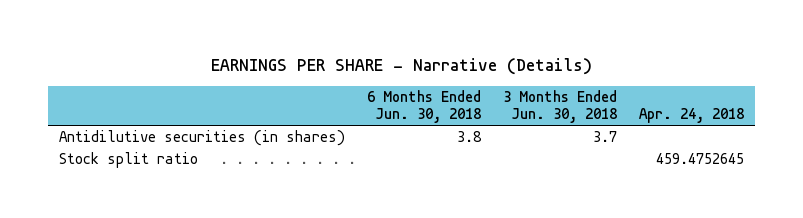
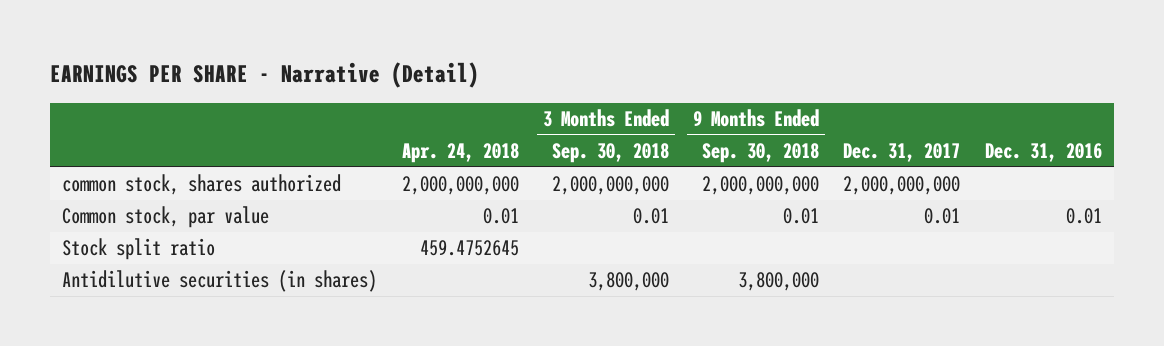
- EARNINGS PER SHARE - Narrative (Details)
+ EARNINGS PER SHARE - Narrative (Detail)
- | 6 Months Ended Jun. 30, 2018 | 3 Months Ended Jun. 30, 2018 | Apr. 24, 2018
+ | Apr. 24, 2018 | 3 Months Ended Sep. 30, 2018 | 9 Months Ended Sep. 30, 2018 | Dec. 31, 2017 | Dec. 31, 2016
+ common stock, shares authorized | 2,000,000,000 | 2,000,000,000 | 2,000,000,000 | 2,000,000,000 |
+ Common stock, par value | 0.01 | 0.01 | 0.01 | 0.01 | 0.01
moved down: Antidilutive securities (in shares) | | 3,800,000 | 3,800,000 | |

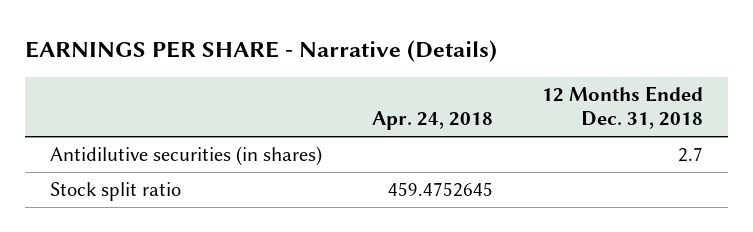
- EARNINGS PER SHARE - Narrative (Detail)
+ EARNINGS PER SHARE - Narrative (Details)
- | Apr. 24, 2018 | 3 Months Ended Sep. 30, 2018 | 9 Months Ended Sep. 30, 2018 | Dec. 31, 2017 | Dec. 31, 2016
+ | Apr. 24, 2018 | 12 Months Ended Dec. 31, 2018
- common stock, shares authorized | 2,000,000,000 | 2,000,000,000 | 2,000,000,000 | 2,000,000,000 |
- Common stock, par value | 0.01 | 0.01 | 0.01 | 0.01 | 0.01
moved down: Stock split ratio | 459.4752645 |

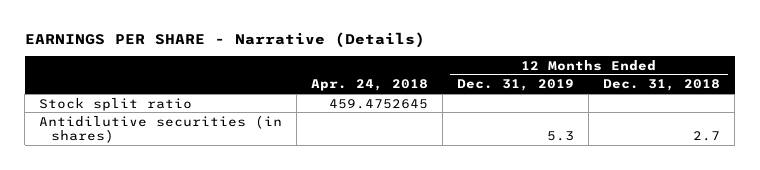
- | Apr. 24, 2018 | 12 Months Ended Dec. 31, 2018
+ | Apr. 24, 2018 | 12 Months Ended Dec. 31, 2019 | 12 Months Ended Dec. 31, 2018
moved down: Antidilutive securities (in shares) | | 5.3 | 2.7

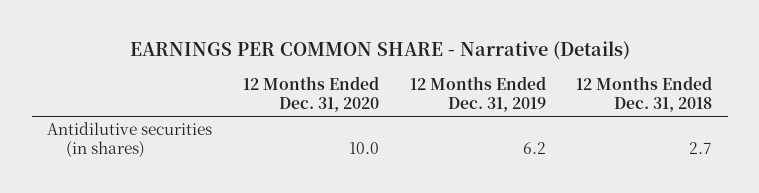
- EARNINGS PER SHARE - Narrative (Details)
+ EARNINGS PER COMMON SHARE - Narrative (Details)
- | Apr. 24, 2018 | 12 Months Ended Dec. 31, 2019 | 12 Months Ended Dec. 31, 2018
+ | 12 Months Ended Dec. 31, 2020 | 12 Months Ended Dec. 31, 2019 | 12 Months Ended Dec. 31, 2018
- Stock split ratio | 459.4752645 | |
- Antidilutive securities (in shares) | | 5.3 | 2.7
+ Antidilutive securities (in shares) | 10.0 | 6.2 | 2.7

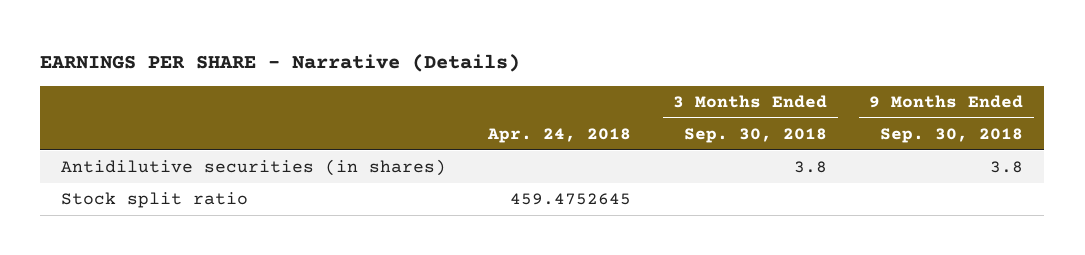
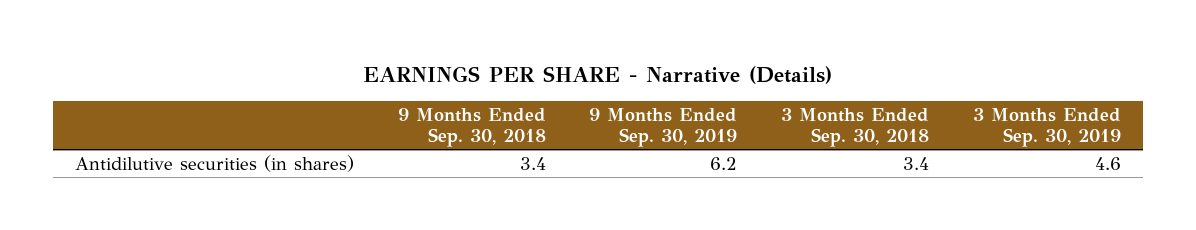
- | Apr. 24, 2018 | 3 Months Ended Sep. 30, 2018 | 9 Months Ended Sep. 30, 2018
+ | 9 Months Ended Sep. 30, 2018 | 9 Months Ended Sep. 30, 2019 | 3 Months Ended Sep. 30, 2018 | 3 Months Ended Sep. 30, 2019
- Antidilutive securities (in shares) | | 3.8 | 3.8
- Stock split ratio | 459.4752645 | |
+ Antidilutive securities (in shares) | 3.4 | 6.2 | 3.4 | 4.6

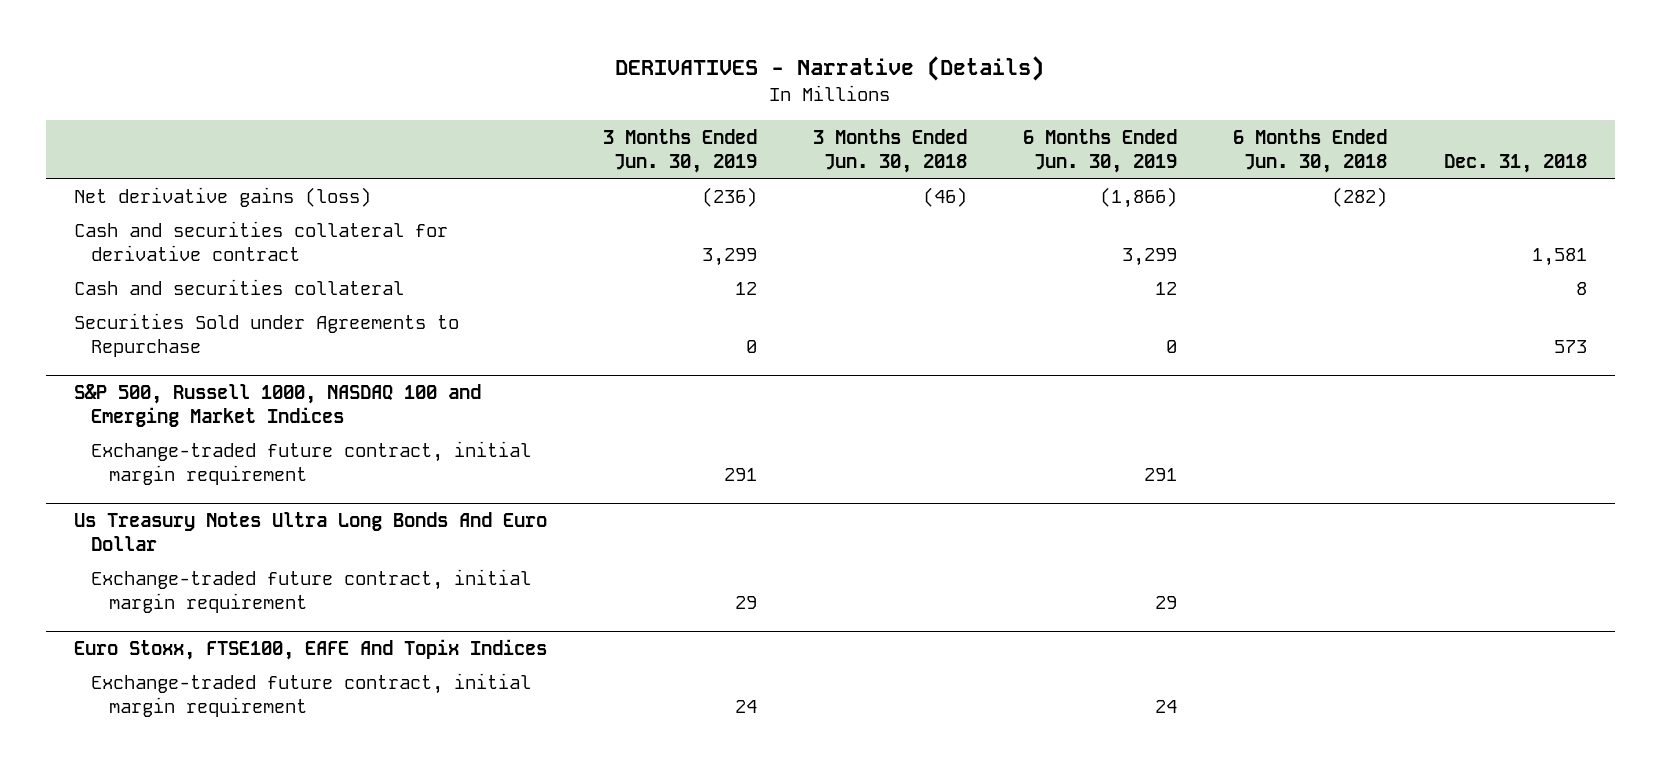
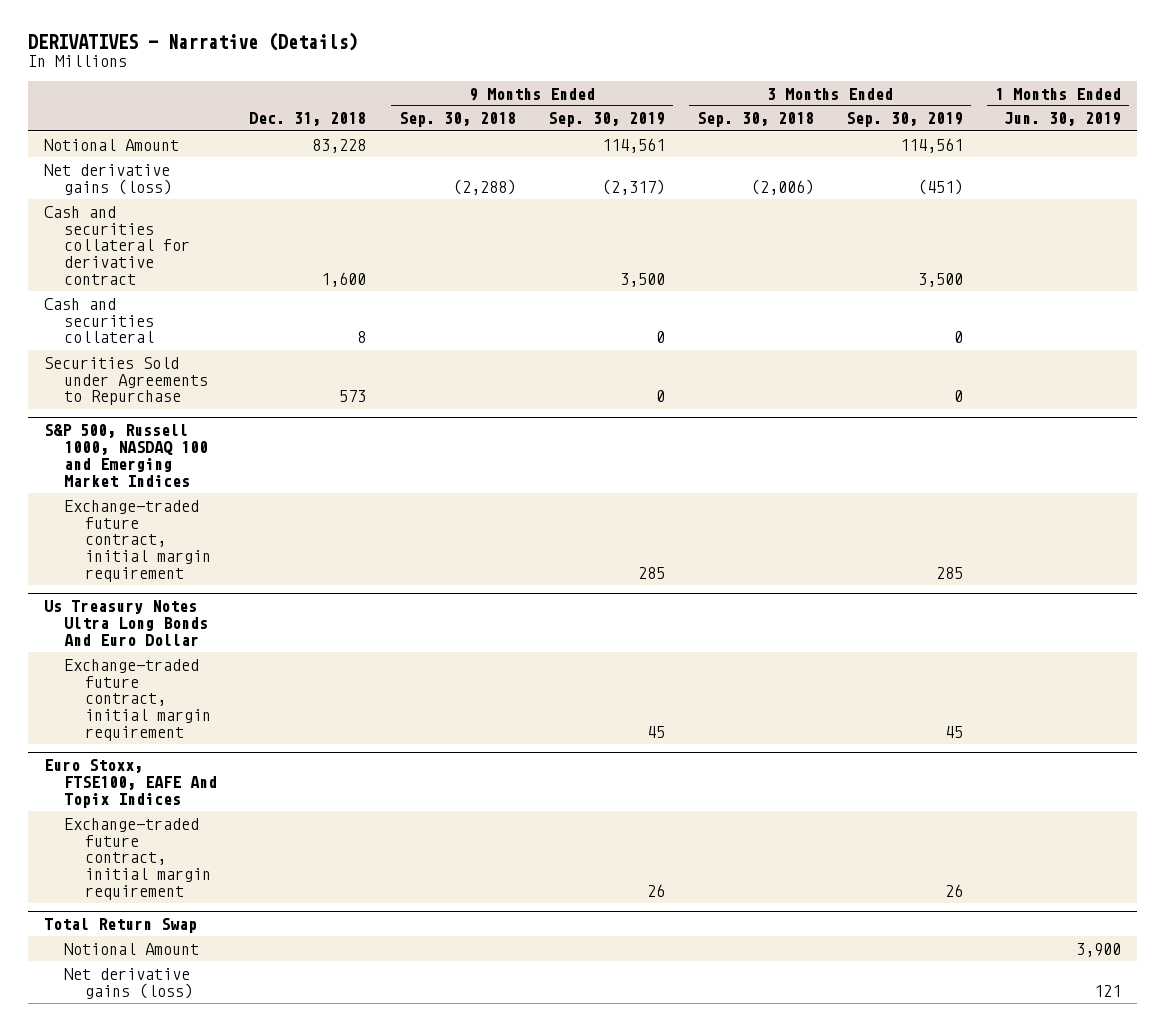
- | 3 Months Ended Jun. 30, 2019 | 3 Months Ended Jun. 30, 2018 | 6 Months Ended Jun. 30, 2019 | 6 Months Ended Jun. 30, 2018 | Dec. 31, 2018
+ | Dec. 31, 2018 | 9 Months Ended Sep. 30, 2018 | 9 Months Ended Sep. 30, 2019 | 3 Months Ended Sep. 30, 2018 | 3 Months Ended Sep. 30, 2019 | 1 Months Ended Jun. 30, 2019
+ Notional Amount | 83,228 | | 114,561 | | 114,561 |
- Cash and securities collateral for derivative contract | 3,299 | | 3,299 | | 1,581
+ Cash and securities collateral for derivative contract | 1,600 | | 3,500 | | 3,500 |
+ Total Return Swap
+ Notional Amount | | | | | | 3,900
+ Net derivative gains (loss) | | | | | | 121

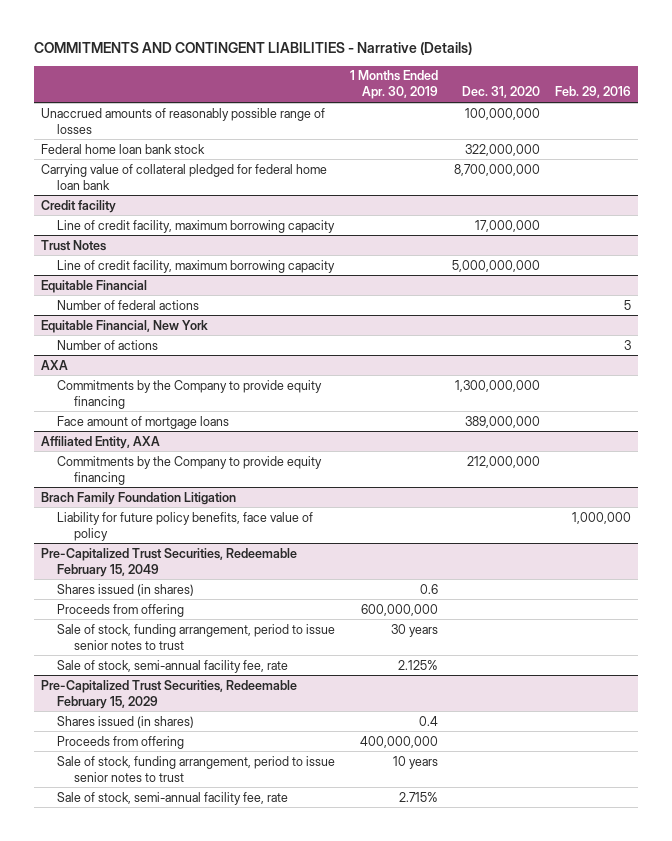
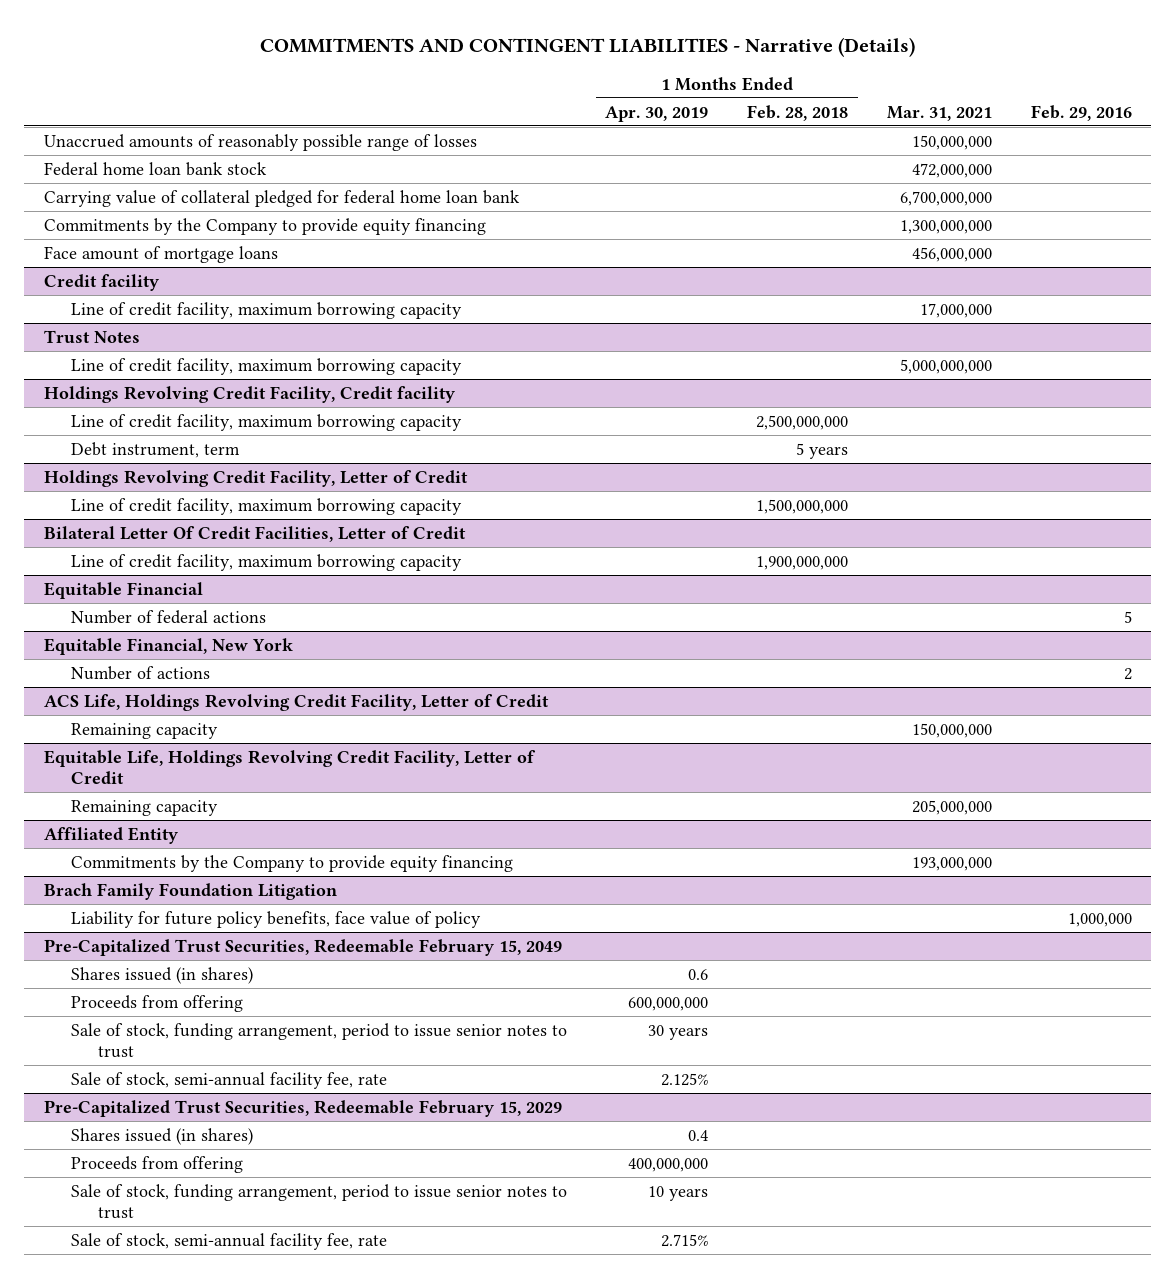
- | 1 Months Ended Apr. 30, 2019 | Dec. 31, 2020 | Feb. 29, 2016
+ | 1 Months Ended Apr. 30, 2019 | 1 Months Ended Feb. 28, 2018 | Mar. 31, 2021 | Feb. 29, 2016
+ Commitments by the Company to provide equity financing | | | 1,300,000,000 |
+ Face amount of mortgage loans | | | 456,000,000 |
+ Holdings Revolving Credit Facility, Credit facility
+ Line of credit facility, maximum borrowing capacity | | 2,500,000,000 | |
+ Debt instrument, term | | 5 years | |
+ Holdings Revolving Credit Facility, Letter of Credit
+ Line of credit facility, maximum borrowing capacity | | 1,500,000,000 | |
+ Bilateral Letter Of Credit Facilities, Letter of Credit
+ Line of credit facility, maximum borrowing capacity | | 1,900,000,000 | |
@ Equitable Financial, New York
- Number of actions | | | 3
- AXA
- Commitments by the Company to provide equity financing | | 1,300,000,000 |
- Face amount of mortgage loans | | 389,000,000 |
- Affiliated Entity, AXA
@ Equitable Financial, New York
+ Number of actions | | | | 2
+ ACS Life, Holdings Revolving Credit Facility, Letter of Credit
+ Remaining capacity | | | 150,000,000 |
+ Equitable Life, Holdings Revolving Credit Facility, Letter of Credit
+ Remaining capacity | | | 205,000,000 |
+ Affiliated Entity

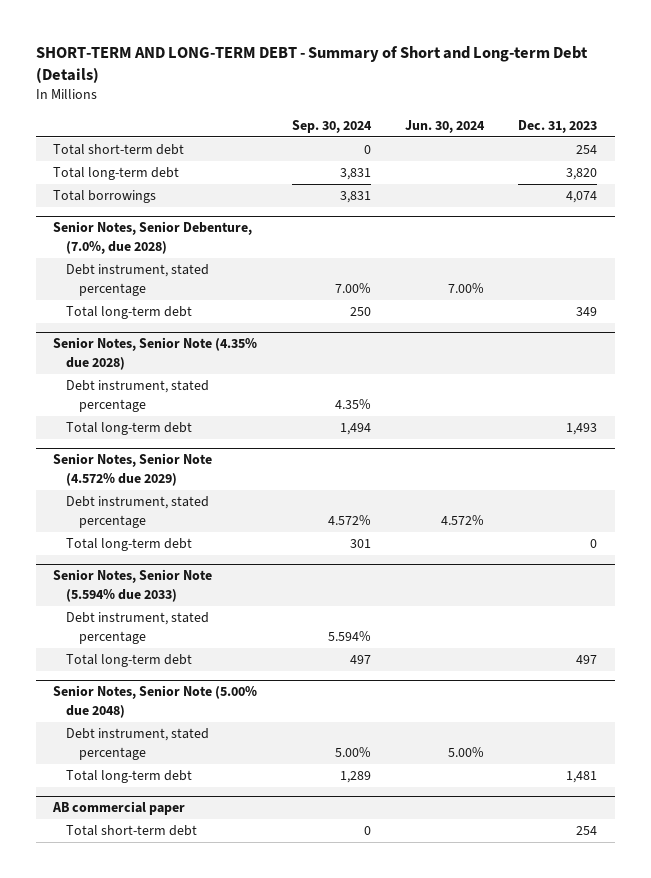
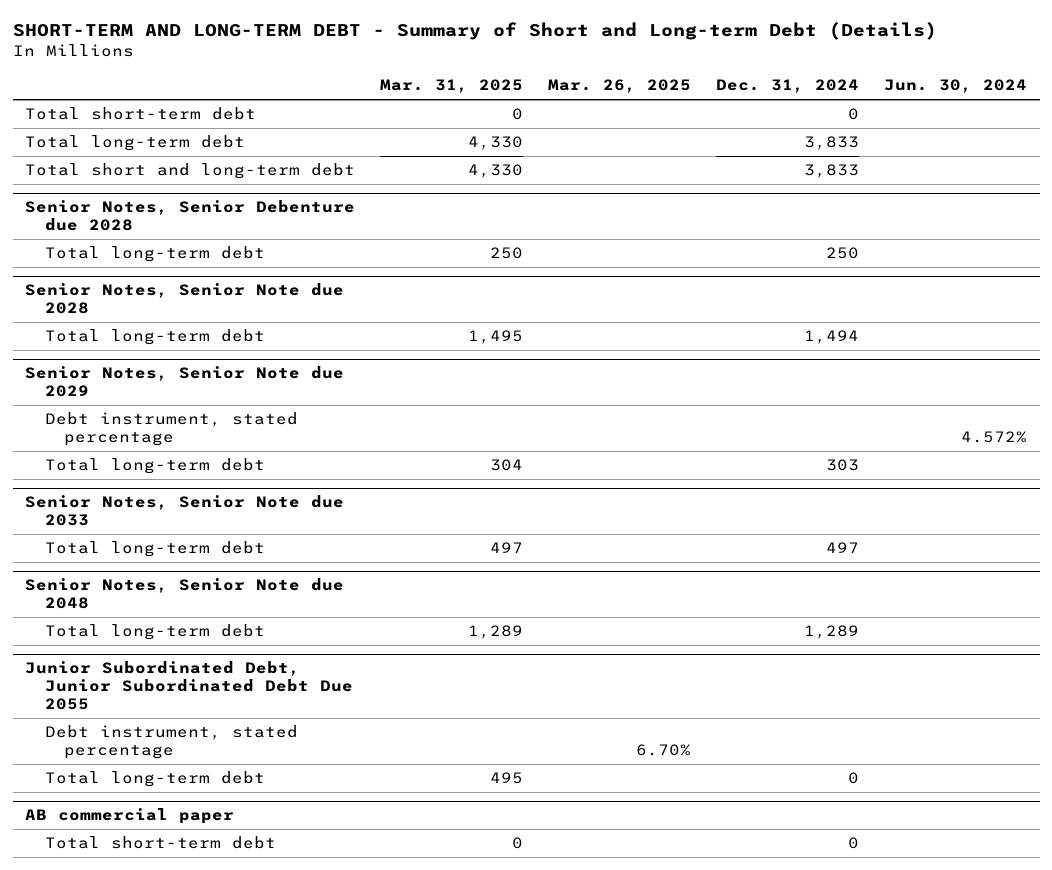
- | Sep. 30, 2024 | Jun. 30, 2024 | Dec. 31, 2023
+ | Mar. 31, 2025 | Mar. 26, 2025 | Dec. 31, 2024 | Jun. 30, 2024
- Total borrowings | 3,831 | | 4,074
- Senior Notes, Senior Debenture, (7.0%, due 2028)
- Debt instrument, stated percentage | 7.00% | 7.00% |
+ Total short and long-term debt | 4,330 | | 3,833 |
+ Senior Notes, Senior Debenture due 2028
- Senior Notes, Senior Note (4.35% due 2028)
- Debt instrument, stated percentage | 4.35% | |
+ Senior Notes, Senior Note due 2028
- Senior Notes, Senior Note (4.572% due 2029)
+ Senior Notes, Senior Note due 2029
- Senior Notes, Senior Note (5.594% due 2033)
- Debt instrument, stated percentage | 5.594% | |
+ Senior Notes, Senior Note due 2033
- Senior Notes, Senior Note (5.00% due 2048)
- Debt instrument, stated percentage | 5.00% | 5.00% |
+ Senior Notes, Senior Note due 2048
+ Junior Subordinated Debt, Junior Subordinated Debt Due 2055
+ Debt instrument, stated percentage | | 6.70% | |
+ Total long-term debt | 495 | | 0 |

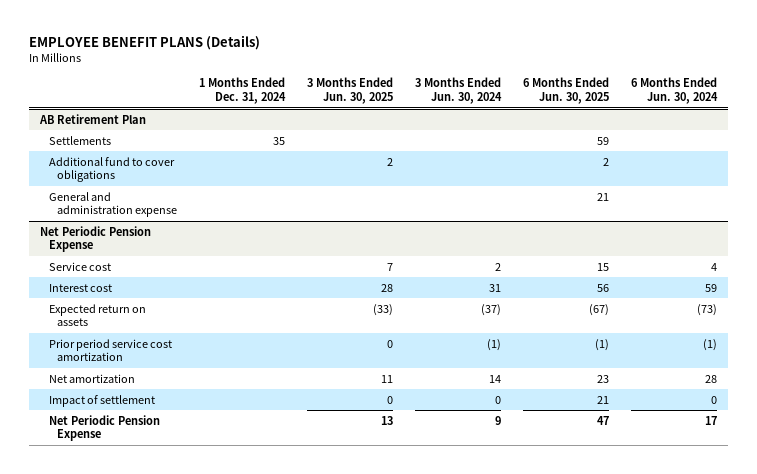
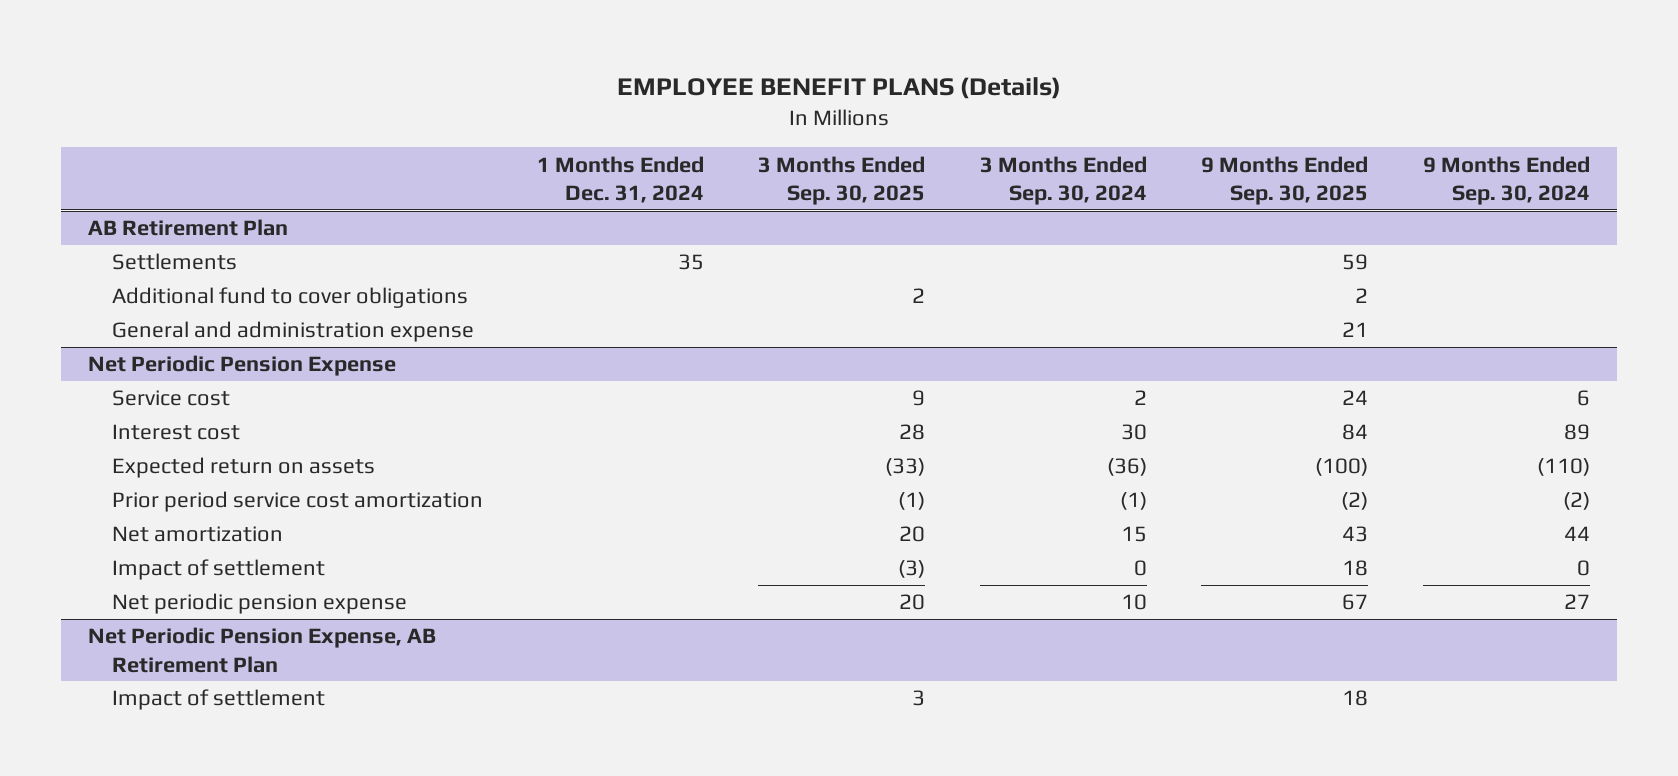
- | 1 Months Ended Dec. 31, 2024 | 3 Months Ended Jun. 30, 2025 | 3 Months Ended Jun. 30, 2024 | 6 Months Ended Jun. 30, 2025 | 6 Months Ended Jun. 30, 2024
+ | 1 Months Ended Dec. 31, 2024 | 3 Months Ended Sep. 30, 2025 | 3 Months Ended Sep. 30, 2024 | 9 Months Ended Sep. 30, 2025 | 9 Months Ended Sep. 30, 2024
@ Net Periodic Pension Expense
- Net Periodic Pension Expense | | 13 | 9 | 47 | 17
+ Net periodic pension expense | | 20 | 10 | 67 | 27
+ Net Periodic Pension Expense, AB Retirement Plan
+ Impact of settlement | | 3 | | 18 |

